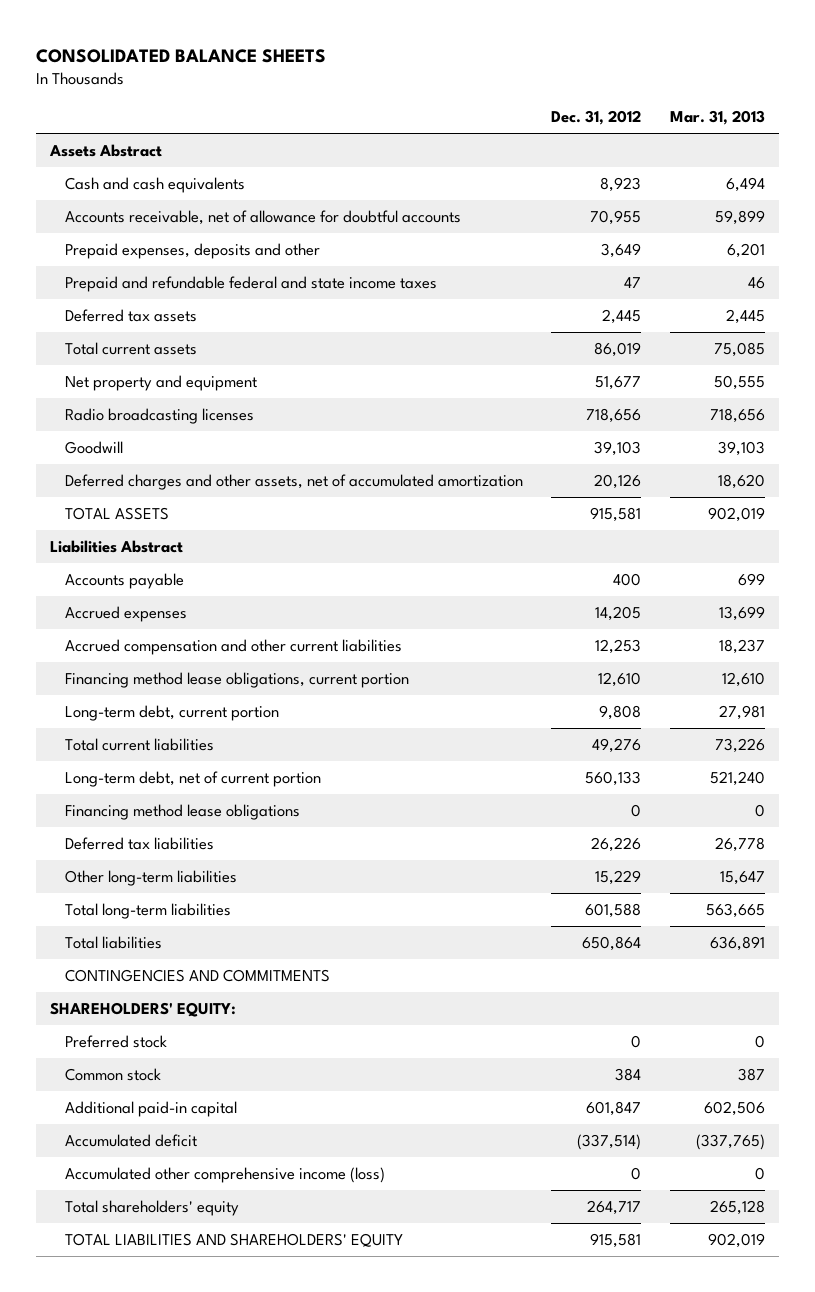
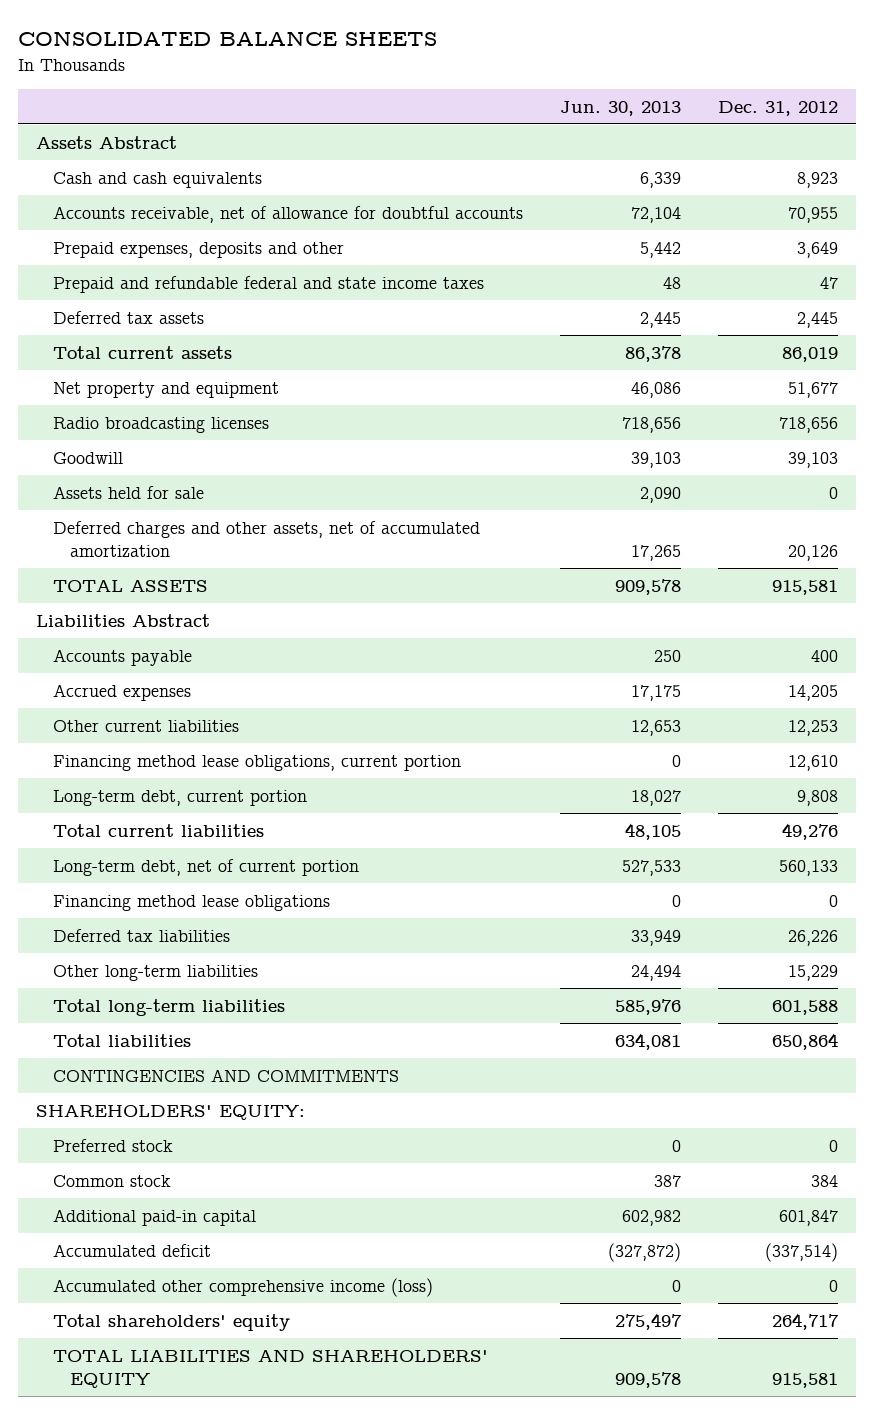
- | Dec. 31, 2012 | Mar. 31, 2013
+ | Jun. 30, 2013 | Dec. 31, 2012
+ Assets held for sale | 2,090 | 0
- Accrued compensation and other current liabilities | 12,253 | 18,237
+ Other current liabilities | 12,653 | 12,253

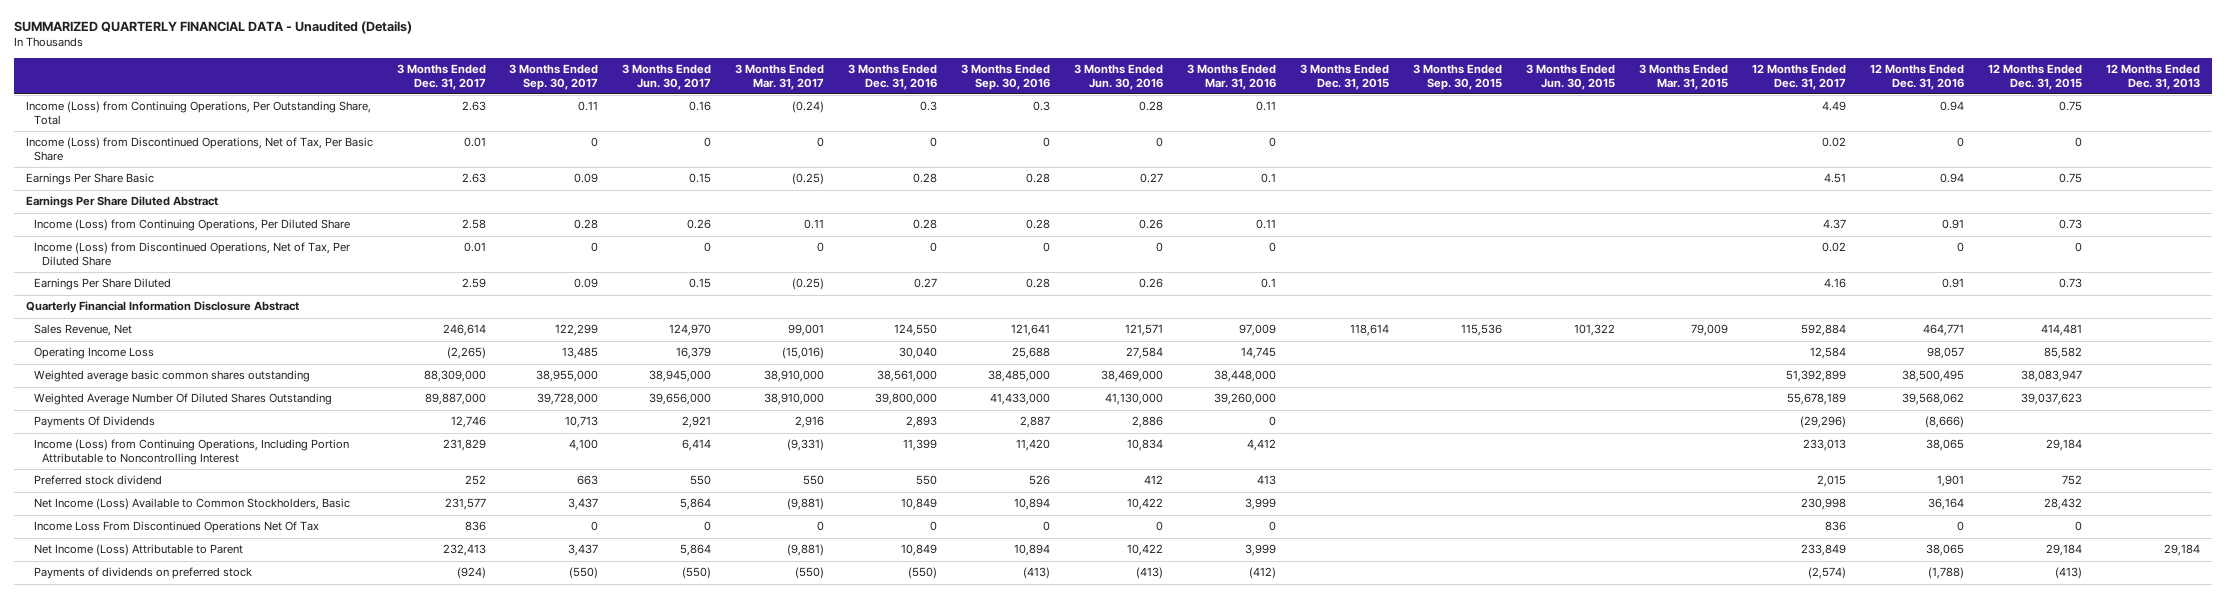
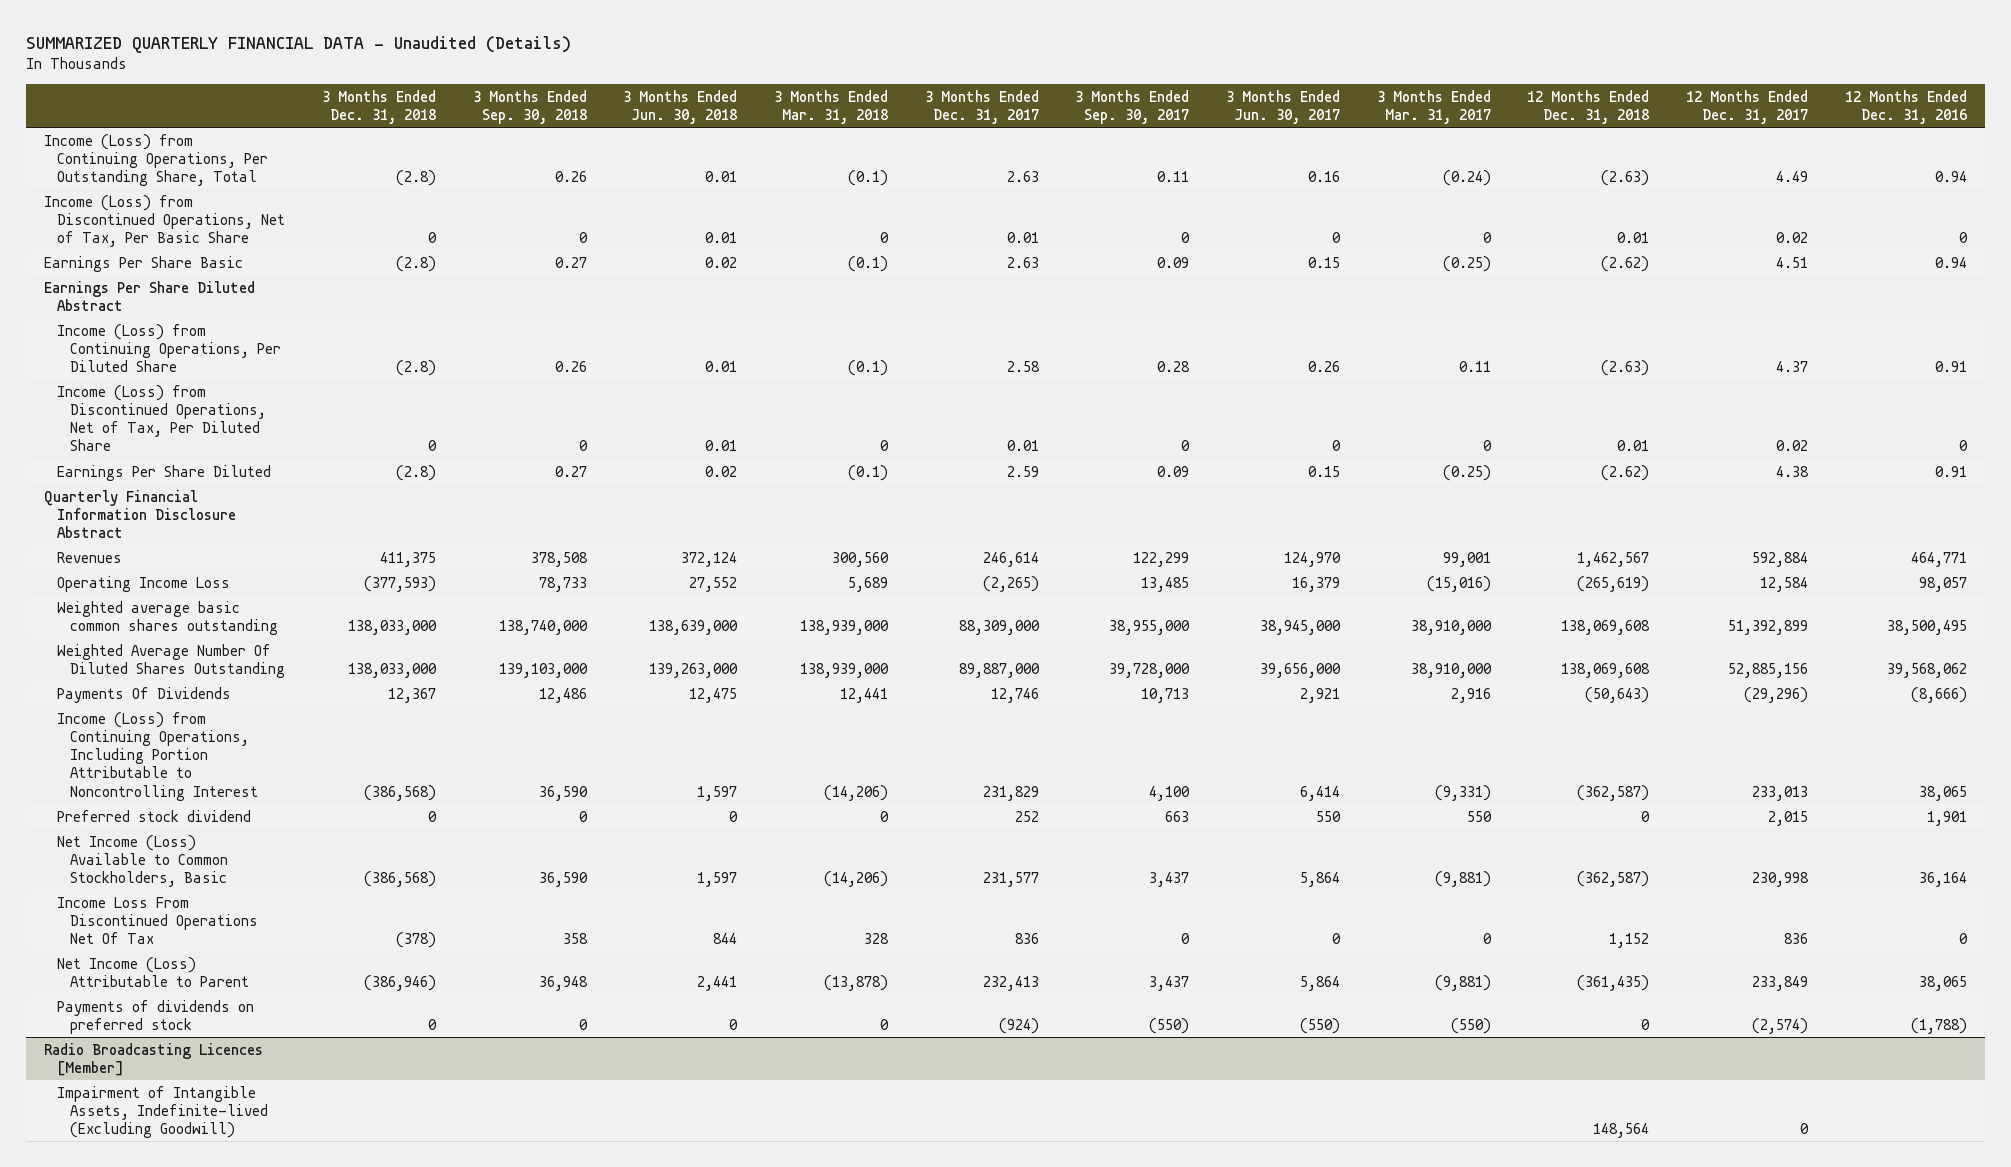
- | 3 Months Ended Dec. 31, 2017 | 3 Months Ended Sep. 30, 2017 | 3 Months Ended Jun. 30, 2017 | 3 Months Ended Mar. 31, 2017 | 3 Months Ended Dec. 31, 2016 | 3 Months Ended Sep. 30, 2016 | 3 Months Ended Jun. 30, 2016 | 3 Months Ended Mar. 31, 2016 | 3 Months Ended Dec. 31, 2015 | 3 Months Ended Sep. 30, 2015 | 3 Months Ended Jun. 30, 2015 | 3 Months Ended Mar. 31, 2015 | 12 Months Ended Dec. 31, 2017 | 12 Months Ended Dec. 31, 2016 | 12 Months Ended Dec. 31, 2015 | 12 Months Ended Dec. 31, 2013
+ | 3 Months Ended Dec. 31, 2018 | 3 Months Ended Sep. 30, 2018 | 3 Months Ended Jun. 30, 2018 | 3 Months Ended Mar. 31, 2018 | 3 Months Ended Dec. 31, 2017 | 3 Months Ended Sep. 30, 2017 | 3 Months Ended Jun. 30, 2017 | 3 Months Ended Mar. 31, 2017 | 12 Months Ended Dec. 31, 2018 | 12 Months Ended Dec. 31, 2017 | 12 Months Ended Dec. 31, 2016
- Earnings Per Share Diluted | 2.59 | 0.09 | 0.15 | (0.25) | 0.27 | 0.28 | 0.26 | 0.1 | | | | | 4.16 | 0.91 | 0.73 |
+ Earnings Per Share Diluted | (2.8) | 0.27 | 0.02 | (0.1) | 2.59 | 0.09 | 0.15 | (0.25) | (2.62) | 4.38 | 0.91
- Sales Revenue, Net | 246,614 | 122,299 | 124,970 | 99,001 | 124,550 | 121,641 | 121,571 | 97,009 | 118,614 | 115,536 | 101,322 | 79,009 | 592,884 | 464,771 | 414,481 |
+ Revenues | 411,375 | 378,508 | 372,124 | 300,560 | 246,614 | 122,299 | 124,970 | 99,001 | 1,462,567 | 592,884 | 464,771
- Weighted Average Number Of Diluted Shares Outstanding | 89,887,000 | 39,728,000 | 39,656,000 | 38,910,000 | 39,800,000 | 41,433,000 | 41,130,000 | 39,260,000 | | | | | 55,678,189 | 39,568,062 | 39,037,623 |
+ Weighted Average Number Of Diluted Shares Outstanding | 138,033,000 | 139,103,000 | 139,263,000 | 138,939,000 | 89,887,000 | 39,728,000 | 39,656,000 | 38,910,000 | 138,069,608 | 52,885,156 | 39,568,062
+ Radio Broadcasting Licences [Member]
+ Impairment of Intangible Assets, Indefinite-lived (Excluding Goodwill) | | | | | | | | | 148,564 | 0 |

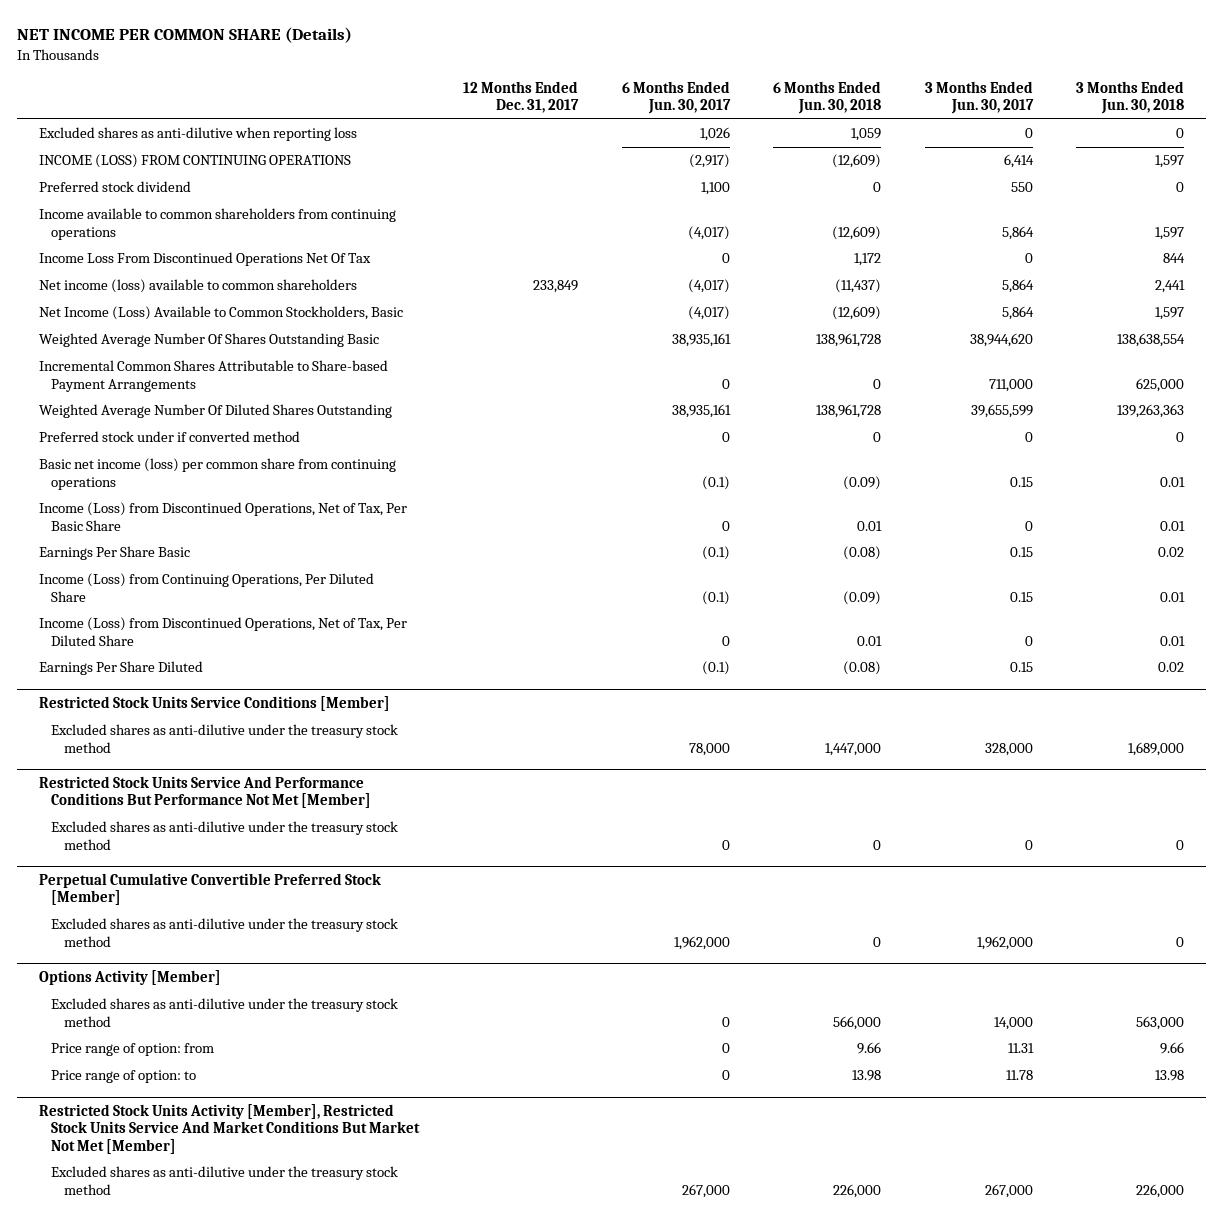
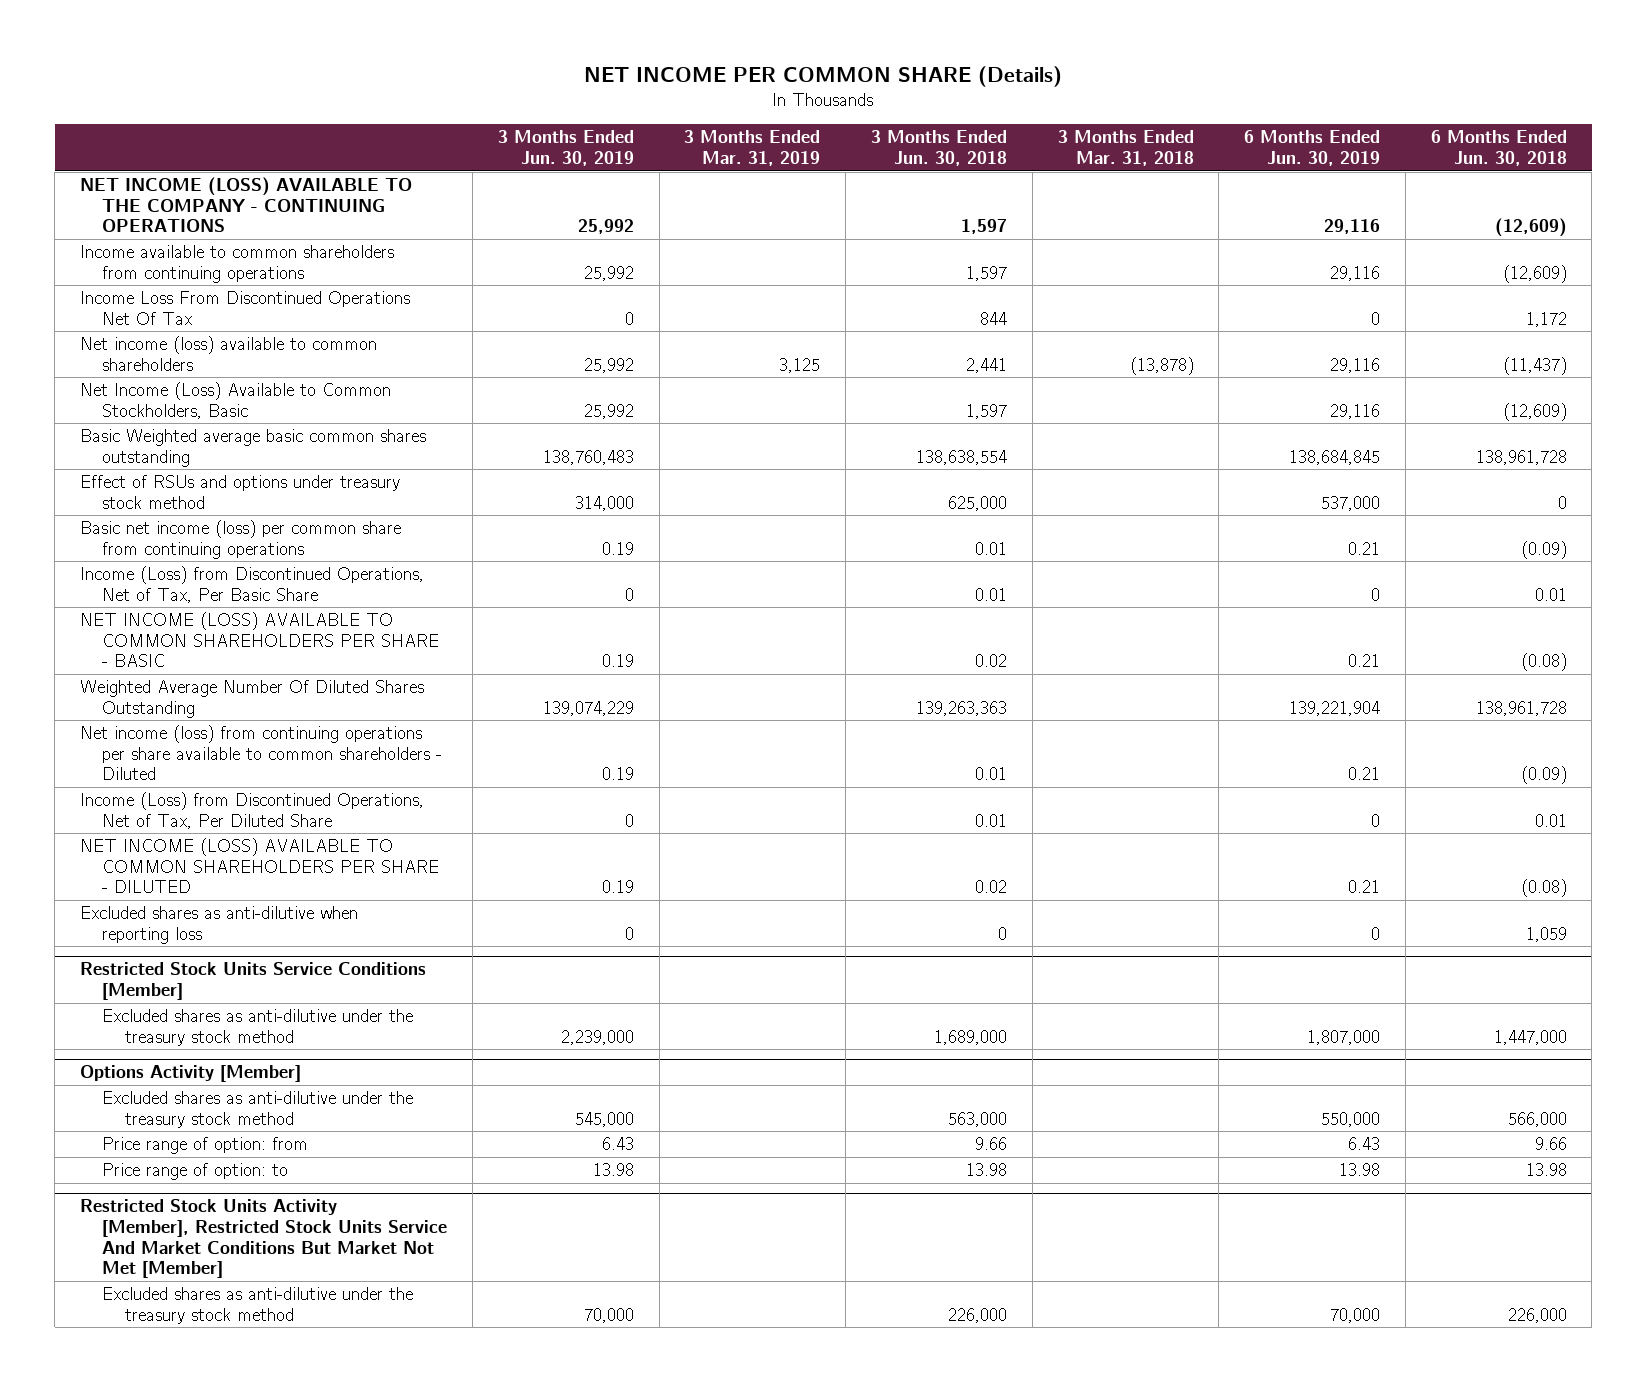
- | 12 Months Ended Dec. 31, 2017 | 6 Months Ended Jun. 30, 2017 | 6 Months Ended Jun. 30, 2018 | 3 Months Ended Jun. 30, 2017 | 3 Months Ended Jun. 30, 2018
+ | 3 Months Ended Jun. 30, 2019 | 3 Months Ended Mar. 31, 2019 | 3 Months Ended Jun. 30, 2018 | 3 Months Ended Mar. 31, 2018 | 6 Months Ended Jun. 30, 2019 | 6 Months Ended Jun. 30, 2018
- INCOME (LOSS) FROM CONTINUING OPERATIONS | | (2,917) | (12,609) | 6,414 | 1,597
- Preferred stock dividend | | 1,100 | 0 | 550 | 0
+ NET INCOME (LOSS) AVAILABLE TO THE COMPANY - CONTINUING OPERATIONS | 25,992 | | 1,597 | | 29,116 | (12,609)
- Weighted Average Number Of Shares Outstanding Basic | | 38,935,161 | 138,961,728 | 38,944,620 | 138,638,554
- Incremental Common Shares Attributable to Share-based Payment Arrangements | | 0 | 0 | 711,000 | 625,000
- Preferred stock under if converted method | | 0 | 0 | 0 | 0
+ Basic Weighted average basic common shares outstanding | 138,760,483 | | 138,638,554 | | 138,684,845 | 138,961,728
+ Effect of RSUs and options under treasury stock method | 314,000 | | 625,000 | | 537,000 | 0
- Earnings Per Share Basic | | (0.1) | (0.08) | 0.15 | 0.02
- Income (Loss) from Continuing Operations, Per Diluted Share | | (0.1) | (0.09) | 0.15 | 0.01
+ NET INCOME (LOSS) AVAILABLE TO COMMON SHAREHOLDERS PER SHARE - BASIC | 0.19 | | 0.02 | | 0.21 | (0.08)
moved down: Weighted Average Number Of Diluted Shares Outstanding | 139,074,229 | | 139,263,363 | | 139,221,904 | 138,961,728
+ Net income (loss) from continuing operations per share available to common shareholders - Diluted | 0.19 | | 0.01 | | 0.21 | (0.09)
- Earnings Per Share Diluted | | (0.1) | (0.08) | 0.15 | 0.02
+ NET INCOME (LOSS) AVAILABLE TO COMMON SHAREHOLDERS PER SHARE - DILUTED | 0.19 | | 0.02 | | 0.21 | (0.08)
moved down: Excluded shares as anti-dilutive when reporting loss | 0 | | 0 | | 0 | 1,059
- Restricted Stock Units Service And Performance Conditions But Performance Not Met [Member]
- Excluded shares as anti-dilutive under the treasury stock method | | 0 | 0 | 0 | 0
- Perpetual Cumulative Convertible Preferred Stock [Member]
- Excluded shares as anti-dilutive under the treasury stock method | | 1,962,000 | 0 | 1,962,000 | 0

